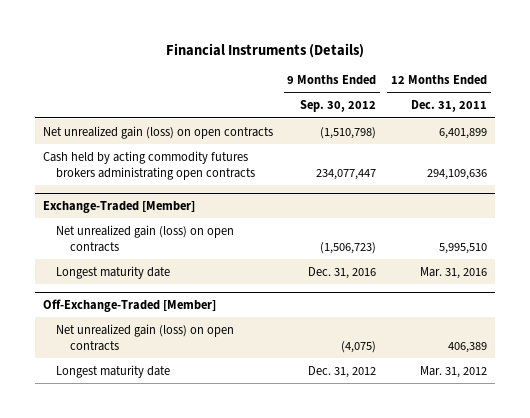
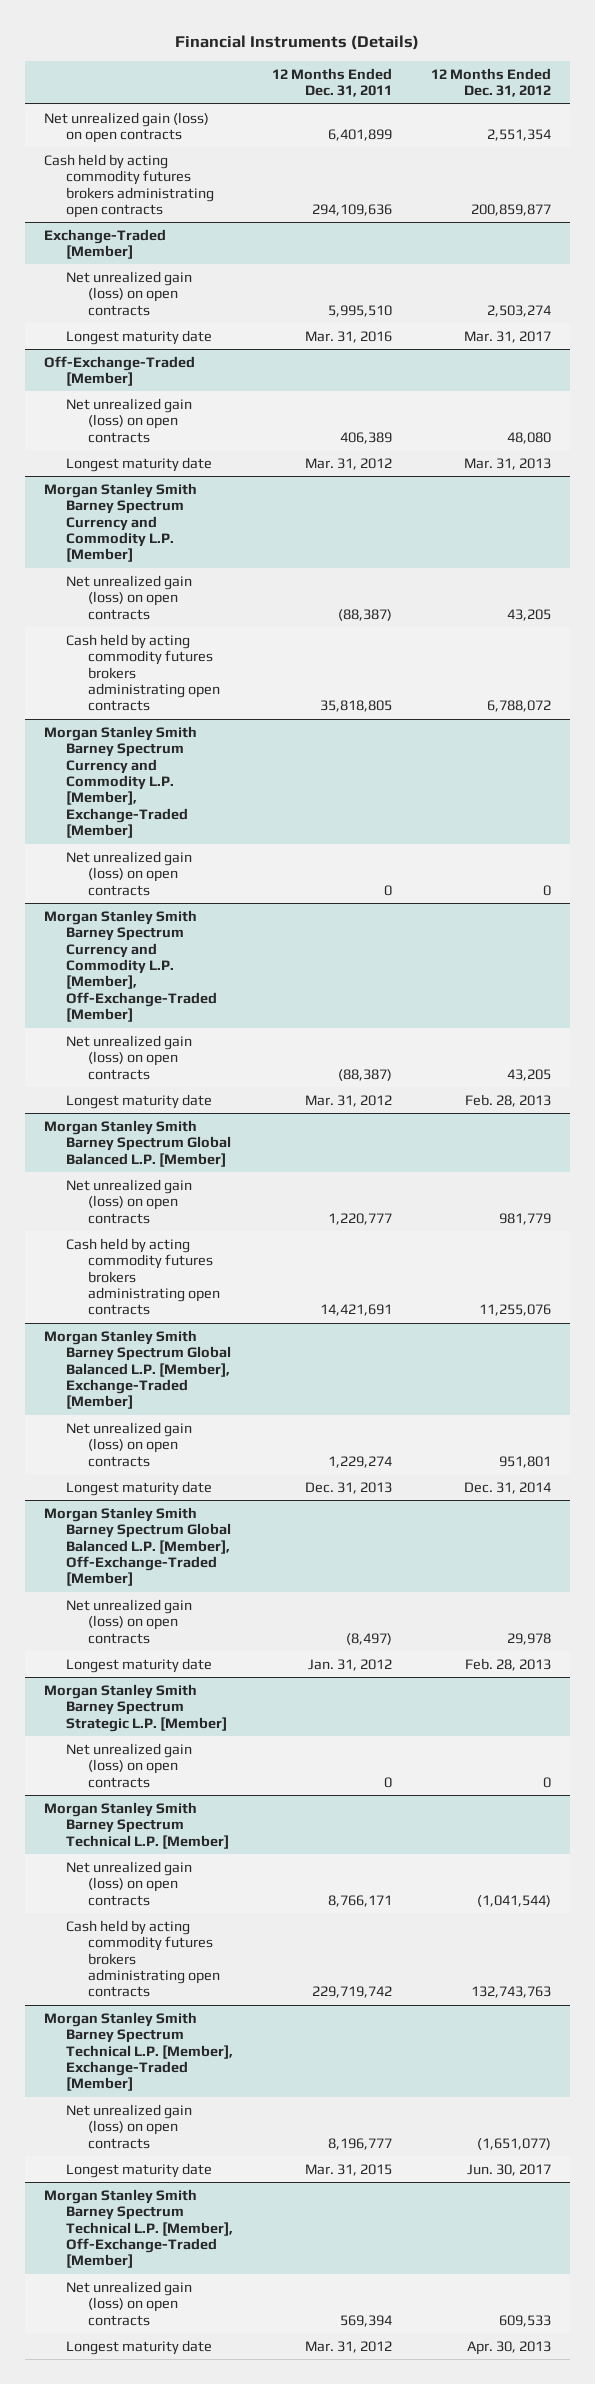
- | 9 Months Ended Sep. 30, 2012 | 12 Months Ended Dec. 31, 2011
+ | 12 Months Ended Dec. 31, 2011 | 12 Months Ended Dec. 31, 2012
+ Morgan Stanley Smith Barney Spectrum Currency and Commodity L.P. [Member]
+ Net unrealized gain (loss) on open contracts | (88,387) | 43,205
+ Cash held by acting commodity futures brokers administrating open contracts | 35,818,805 | 6,788,072
+ Morgan Stanley Smith Barney Spectrum Currency and Commodity L.P. [Member], Exchange-Traded [Member]
+ Net unrealized gain (loss) on open contracts | 0 | 0
+ Morgan Stanley Smith Barney Spectrum Currency and Commodity L.P. [Member], Off-Exchange-Traded [Member]
+ Net unrealized gain (loss) on open contracts | (88,387) | 43,205
+ Longest maturity date | Mar. 31, 2012 | Feb. 28, 2013
+ Morgan Stanley Smith Barney Spectrum Global Balanced L.P. [Member]
+ Net unrealized gain (loss) on open contracts | 1,220,777 | 981,779
+ Cash held by acting commodity futures brokers administrating open contracts | 14,421,691 | 11,255,076
+ Morgan Stanley Smith Barney Spectrum Global Balanced L.P. [Member], Exchange-Traded [Member]
+ Net unrealized gain (loss) on open contracts | 1,229,274 | 951,801
+ Longest maturity date | Dec. 31, 2013 | Dec. 31, 2014
+ Morgan Stanley Smith Barney Spectrum Global Balanced L.P. [Member], Off-Exchange-Traded [Member]
+ Net unrealized gain (loss) on open contracts | (8,497) | 29,978
+ Longest maturity date | Jan. 31, 2012 | Feb. 28, 2013
+ Morgan Stanley Smith Barney Spectrum Strategic L.P. [Member]
+ Net unrealized gain (loss) on open contracts | 0 | 0
+ Morgan Stanley Smith Barney Spectrum Technical L.P. [Member]
+ Net unrealized gain (loss) on open contracts | 8,766,171 | (1,041,544)
+ Cash held by acting commodity futures brokers administrating open contracts | 229,719,742 | 132,743,763
+ Morgan Stanley Smith Barney Spectrum Technical L.P. [Member], Exchange-Traded [Member]
+ Net unrealized gain (loss) on open contracts | 8,196,777 | (1,651,077)
+ Longest maturity date | Mar. 31, 2015 | Jun. 30, 2017
+ Morgan Stanley Smith Barney Spectrum Technical L.P. [Member], Off-Exchange-Traded [Member]
+ Net unrealized gain (loss) on open contracts | 569,394 | 609,533
+ Longest maturity date | Mar. 31, 2012 | Apr. 30, 2013

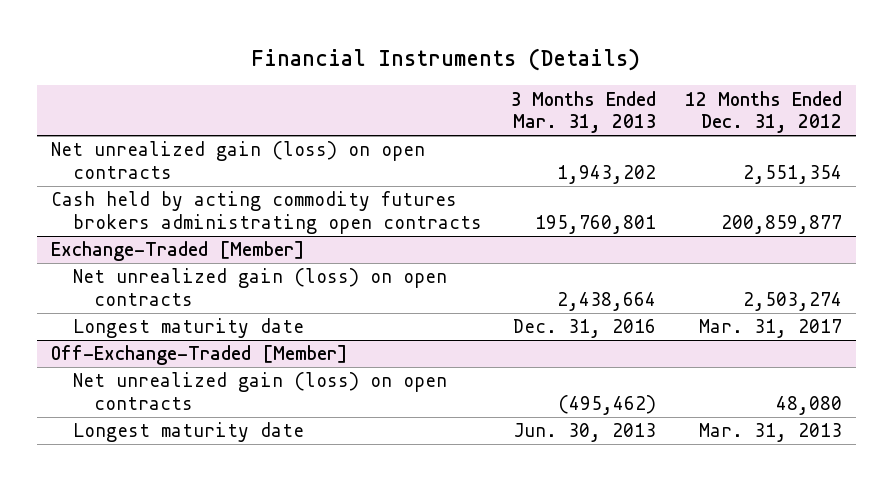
- | 12 Months Ended Dec. 31, 2011 | 12 Months Ended Dec. 31, 2012
+ | 3 Months Ended Mar. 31, 2013 | 12 Months Ended Dec. 31, 2012
- Morgan Stanley Smith Barney Spectrum Currency and Commodity L.P. [Member]
- Net unrealized gain (loss) on open contracts | (88,387) | 43,205
- Cash held by acting commodity futures brokers administrating open contracts | 35,818,805 | 6,788,072
- Morgan Stanley Smith Barney Spectrum Currency and Commodity L.P. [Member], Exchange-Traded [Member]
- Net unrealized gain (loss) on open contracts | 0 | 0
- Morgan Stanley Smith Barney Spectrum Currency and Commodity L.P. [Member], Off-Exchange-Traded [Member]
- Net unrealized gain (loss) on open contracts | (88,387) | 43,205
- Longest maturity date | Mar. 31, 2012 | Feb. 28, 2013
- Morgan Stanley Smith Barney Spectrum Global Balanced L.P. [Member]
- Net unrealized gain (loss) on open contracts | 1,220,777 | 981,779
- Cash held by acting commodity futures brokers administrating open contracts | 14,421,691 | 11,255,076
- Morgan Stanley Smith Barney Spectrum Global Balanced L.P. [Member], Exchange-Traded [Member]
- Net unrealized gain (loss) on open contracts | 1,229,274 | 951,801
- Longest maturity date | Dec. 31, 2013 | Dec. 31, 2014
- Morgan Stanley Smith Barney Spectrum Global Balanced L.P. [Member], Off-Exchange-Traded [Member]
- Net unrealized gain (loss) on open contracts | (8,497) | 29,978
- Longest maturity date | Jan. 31, 2012 | Feb. 28, 2013
- Morgan Stanley Smith Barney Spectrum Strategic L.P. [Member]
- Net unrealized gain (loss) on open contracts | 0 | 0
- Morgan Stanley Smith Barney Spectrum Technical L.P. [Member]
- Net unrealized gain (loss) on open contracts | 8,766,171 | (1,041,544)
- Cash held by acting commodity futures brokers administrating open contracts | 229,719,742 | 132,743,763
- Morgan Stanley Smith Barney Spectrum Technical L.P. [Member], Exchange-Traded [Member]
- Net unrealized gain (loss) on open contracts | 8,196,777 | (1,651,077)
- Longest maturity date | Mar. 31, 2015 | Jun. 30, 2017
- Morgan Stanley Smith Barney Spectrum Technical L.P. [Member], Off-Exchange-Traded [Member]
- Net unrealized gain (loss) on open contracts | 569,394 | 609,533
- Longest maturity date | Mar. 31, 2012 | Apr. 30, 2013

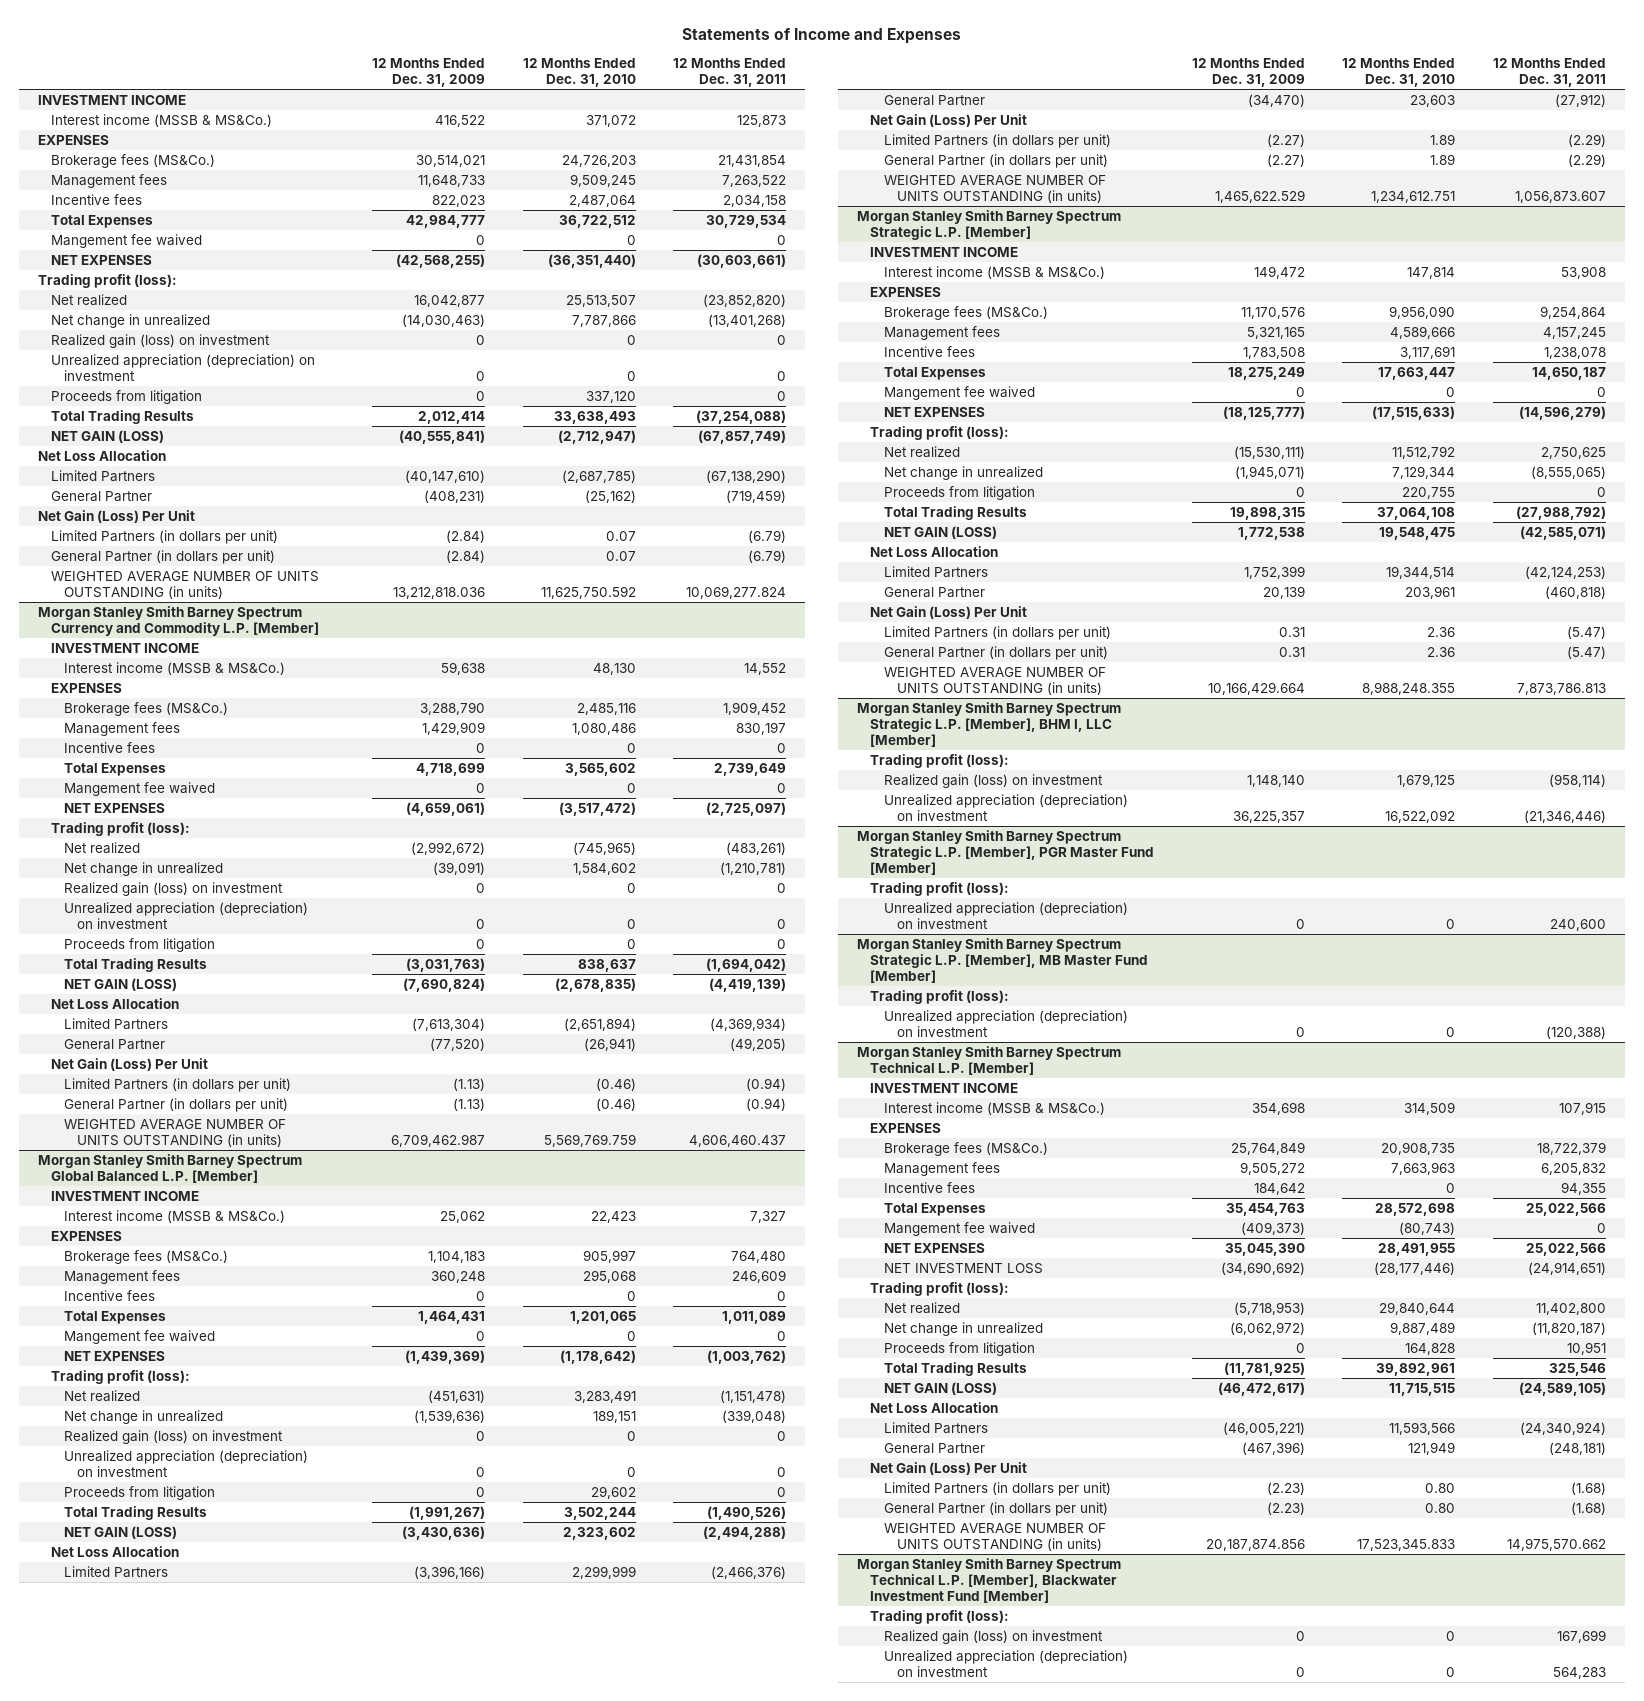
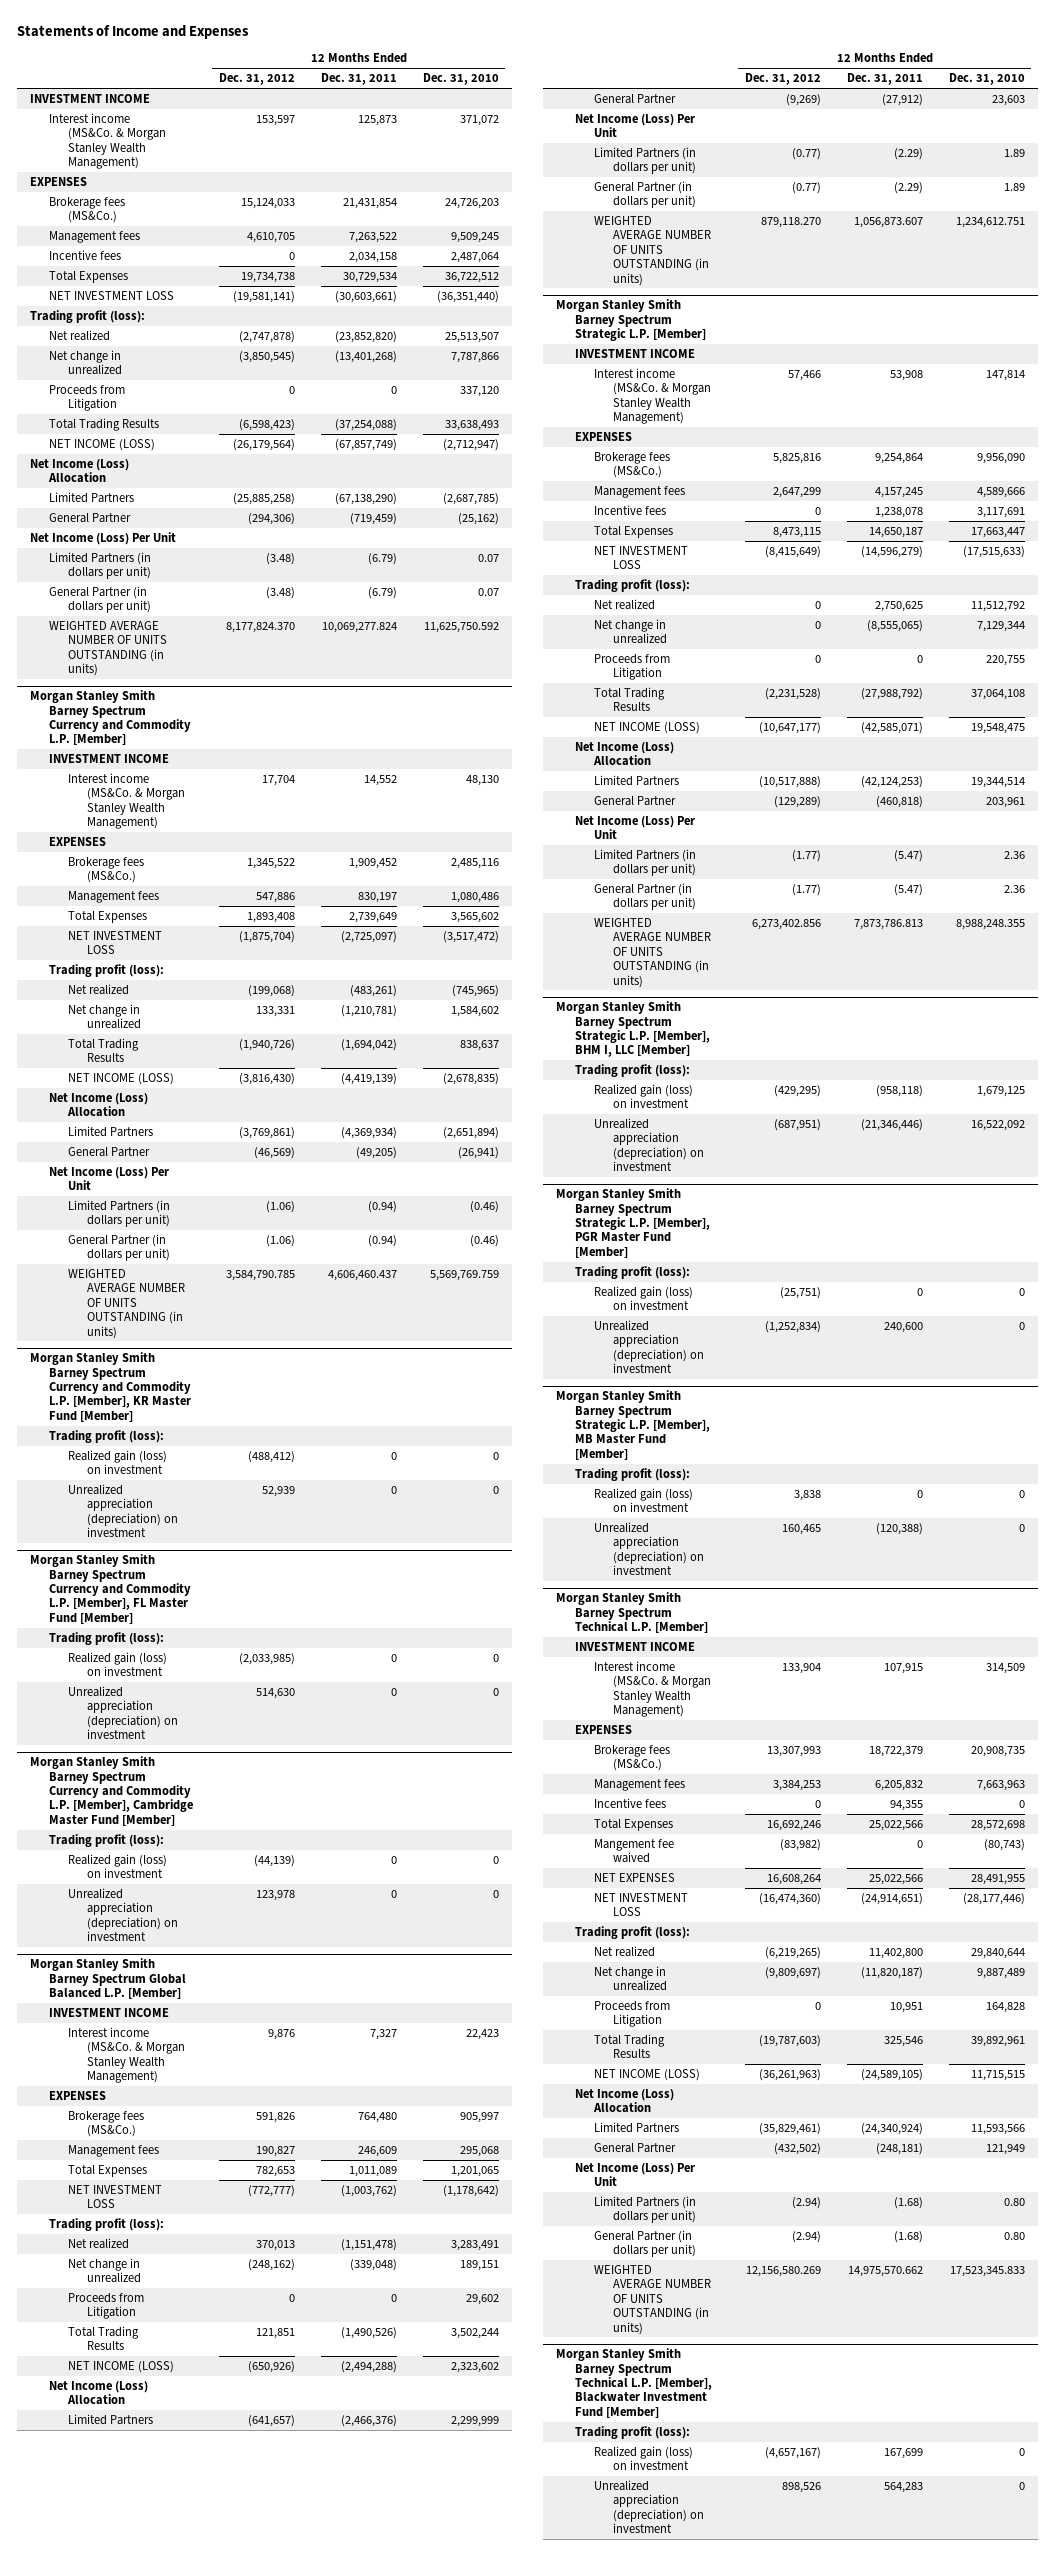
- | 12 Months Ended Dec. 31, 2009 | 12 Months Ended Dec. 31, 2010 | 12 Months Ended Dec. 31, 2011
+ | 12 Months Ended Dec. 31, 2012 | 12 Months Ended Dec. 31, 2011 | 12 Months Ended Dec. 31, 2010
- Interest income (MSSB & MS&Co.) | 416,522 | 371,072 | 125,873
+ Interest income (MS&Co. & Morgan Stanley Wealth Management) | 153,597 | 125,873 | 371,072
- Mangement fee waived | 0 | 0 | 0
- NET EXPENSES | (42,568,255) | (36,351,440) | (30,603,661)
+ NET INVESTMENT LOSS | (19,581,141) | (30,603,661) | (36,351,440)
- Realized gain (loss) on investment | 0 | 0 | 0
- Unrealized appreciation (depreciation) on investment | 0 | 0 | 0
- Proceeds from litigation | 0 | 337,120 | 0
+ Proceeds from Litigation | 0 | 0 | 337,120
- NET GAIN (LOSS) | (40,555,841) | (2,712,947) | (67,857,749)
- Net Loss Allocation
+ NET INCOME (LOSS) | (26,179,564) | (67,857,749) | (2,712,947)
+ Net Income (Loss) Allocation
- Net Gain (Loss) Per Unit
+ Net Income (Loss) Per Unit
@ Morgan Stanley Smith Barney Spectrum Currency and Commodity L.P. [Member]
- Interest income (MSSB & MS&Co.) | 59,638 | 48,130 | 14,552
+ Interest income (MS&Co. & Morgan Stanley Wealth Management) | 17,704 | 14,552 | 48,130
- Incentive fees | 0 | 0 | 0
- Mangement fee waived | 0 | 0 | 0
- NET EXPENSES | (4,659,061) | (3,517,472) | (2,725,097)
+ NET INVESTMENT LOSS | (1,875,704) | (2,725,097) | (3,517,472)
- Realized gain (loss) on investment | 0 | 0 | 0
- Unrealized appreciation (depreciation) on investment | 0 | 0 | 0
- Proceeds from litigation | 0 | 0 | 0
- NET GAIN (LOSS) | (7,690,824) | (2,678,835) | (4,419,139)
- Net Loss Allocation
+ NET INCOME (LOSS) | (3,816,430) | (4,419,139) | (2,678,835)
+ Net Income (Loss) Allocation
- Net Gain (Loss) Per Unit
+ Net Income (Loss) Per Unit
+ Morgan Stanley Smith Barney Spectrum Currency and Commodity L.P. [Member], KR Master Fund [Member]
+ Trading profit (loss):
+ Realized gain (loss) on investment | (488,412) | 0 | 0
+ Unrealized appreciation (depreciation) on investment | 52,939 | 0 | 0
+ Morgan Stanley Smith Barney Spectrum Currency and Commodity L.P. [Member], FL Master Fund [Member]
+ Trading profit (loss):
+ Realized gain (loss) on investment | (2,033,985) | 0 | 0
+ Unrealized appreciation (depreciation) on investment | 514,630 | 0 | 0
+ Morgan Stanley Smith Barney Spectrum Currency and Commodity L.P. [Member], Cambridge Master Fund [Member]
+ Trading profit (loss):
+ Realized gain (loss) on investment | (44,139) | 0 | 0
+ Unrealized appreciation (depreciation) on investment | 123,978 | 0 | 0
@ Morgan Stanley Smith Barney Spectrum Global Balanced L.P. [Member]
- Interest income (MSSB & MS&Co.) | 25,062 | 22,423 | 7,327
+ Interest income (MS&Co. & Morgan Stanley Wealth Management) | 9,876 | 7,327 | 22,423
- Incentive fees | 0 | 0 | 0
- Mangement fee waived | 0 | 0 | 0
- NET EXPENSES | (1,439,369) | (1,178,642) | (1,003,762)
+ NET INVESTMENT LOSS | (772,777) | (1,003,762) | (1,178,642)
- Realized gain (loss) on investment | 0 | 0 | 0
- Unrealized appreciation (depreciation) on investment | 0 | 0 | 0
- Proceeds from litigation | 0 | 29,602 | 0
+ Proceeds from Litigation | 0 | 0 | 29,602
- NET GAIN (LOSS) | (3,430,636) | 2,323,602 | (2,494,288)
- Net Loss Allocation
+ NET INCOME (LOSS) | (650,926) | (2,494,288) | 2,323,602
+ Net Income (Loss) Allocation
- Net Gain (Loss) Per Unit
+ Net Income (Loss) Per Unit
@ Morgan Stanley Smith Barney Spectrum Strategic L.P. [Member]
- Interest income (MSSB & MS&Co.) | 149,472 | 147,814 | 53,908
+ Interest income (MS&Co. & Morgan Stanley Wealth Management) | 57,466 | 53,908 | 147,814
- Mangement fee waived | 0 | 0 | 0
- NET EXPENSES | (18,125,777) | (17,515,633) | (14,596,279)
+ NET INVESTMENT LOSS | (8,415,649) | (14,596,279) | (17,515,633)
- Proceeds from litigation | 0 | 220,755 | 0
+ Proceeds from Litigation | 0 | 0 | 220,755
- NET GAIN (LOSS) | 1,772,538 | 19,548,475 | (42,585,071)
- Net Loss Allocation
+ NET INCOME (LOSS) | (10,647,177) | (42,585,071) | 19,548,475
+ Net Income (Loss) Allocation
- Net Gain (Loss) Per Unit
+ Net Income (Loss) Per Unit
@ Morgan Stanley Smith Barney Spectrum Strategic L.P. [Member], BHM I, LLC [Member]
- Realized gain (loss) on investment | 1,148,140 | 1,679,125 | (958,114)
+ Realized gain (loss) on investment | (429,295) | (958,118) | 1,679,125
@ Morgan Stanley Smith Barney Spectrum Strategic L.P. [Member], PGR Master Fund [Member]
+ Realized gain (loss) on investment | (25,751) | 0 | 0
@ Morgan Stanley Smith Barney Spectrum Strategic L.P. [Member], MB Master Fund [Member]
+ Realized gain (loss) on investment | 3,838 | 0 | 0
@ Morgan Stanley Smith Barney Spectrum Technical L.P. [Member]
- Interest income (MSSB & MS&Co.) | 354,698 | 314,509 | 107,915
+ Interest income (MS&Co. & Morgan Stanley Wealth Management) | 133,904 | 107,915 | 314,509
- Proceeds from litigation | 0 | 164,828 | 10,951
+ Proceeds from Litigation | 0 | 10,951 | 164,828
- NET GAIN (LOSS) | (46,472,617) | 11,715,515 | (24,589,105)
- Net Loss Allocation
+ NET INCOME (LOSS) | (36,261,963) | (24,589,105) | 11,715,515
+ Net Income (Loss) Allocation
- Net Gain (Loss) Per Unit
+ Net Income (Loss) Per Unit

